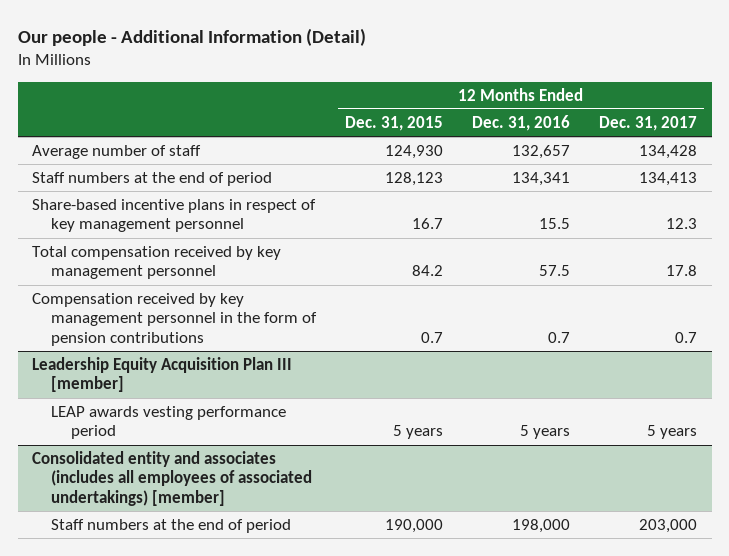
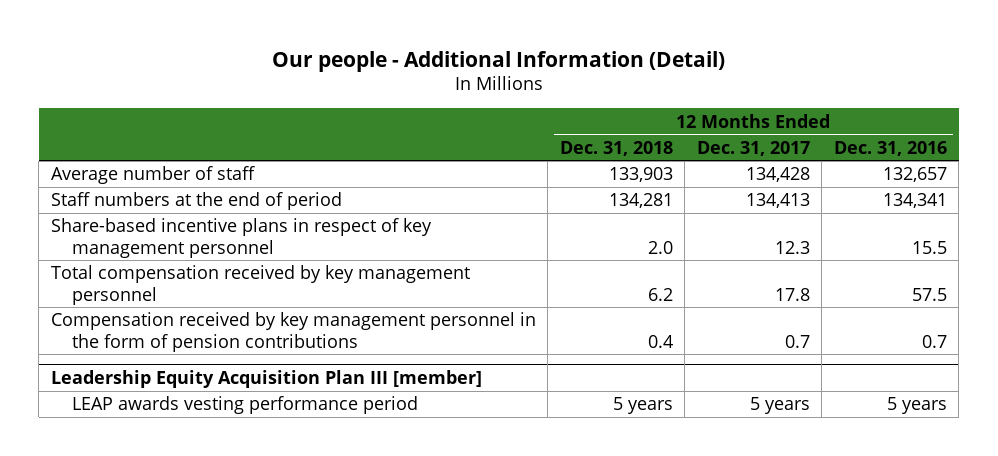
- | 12 Months Ended Dec. 31, 2015 | 12 Months Ended Dec. 31, 2016 | 12 Months Ended Dec. 31, 2017
+ | 12 Months Ended Dec. 31, 2018 | 12 Months Ended Dec. 31, 2017 | 12 Months Ended Dec. 31, 2016
- Consolidated entity and associates (includes all employees of associated undertakings) [member]
- Staff numbers at the end of period | 190,000 | 198,000 | 203,000

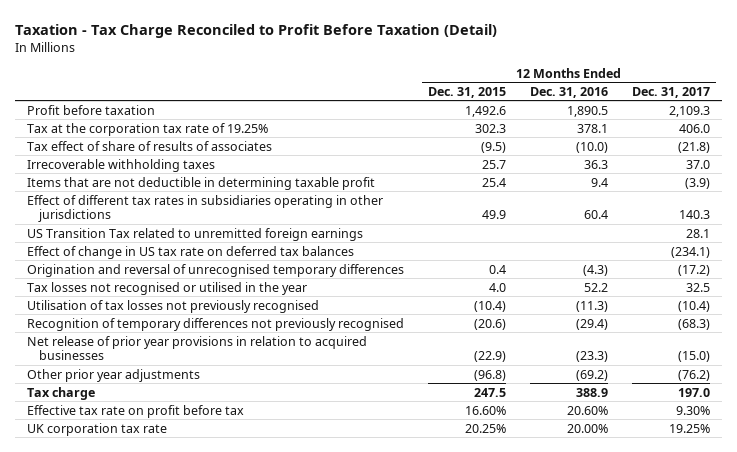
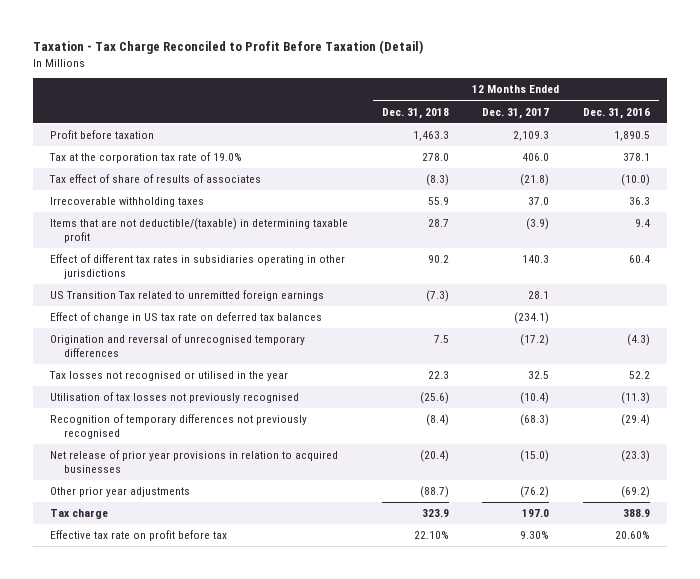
- | 12 Months Ended Dec. 31, 2015 | 12 Months Ended Dec. 31, 2016 | 12 Months Ended Dec. 31, 2017
+ | 12 Months Ended Dec. 31, 2018 | 12 Months Ended Dec. 31, 2017 | 12 Months Ended Dec. 31, 2016
- Tax at the corporation tax rate of 19.25% | 302.3 | 378.1 | 406.0
+ Tax at the corporation tax rate of 19.0% | 278.0 | 406.0 | 378.1
- Items that are not deductible in determining taxable profit | 25.4 | 9.4 | (3.9)
+ Items that are not deductible/(taxable) in determining taxable profit | 28.7 | (3.9) | 9.4
- UK corporation tax rate | 20.25% | 20.00% | 19.25%

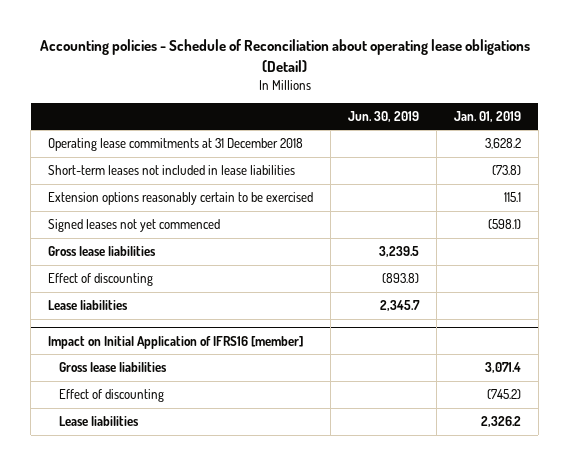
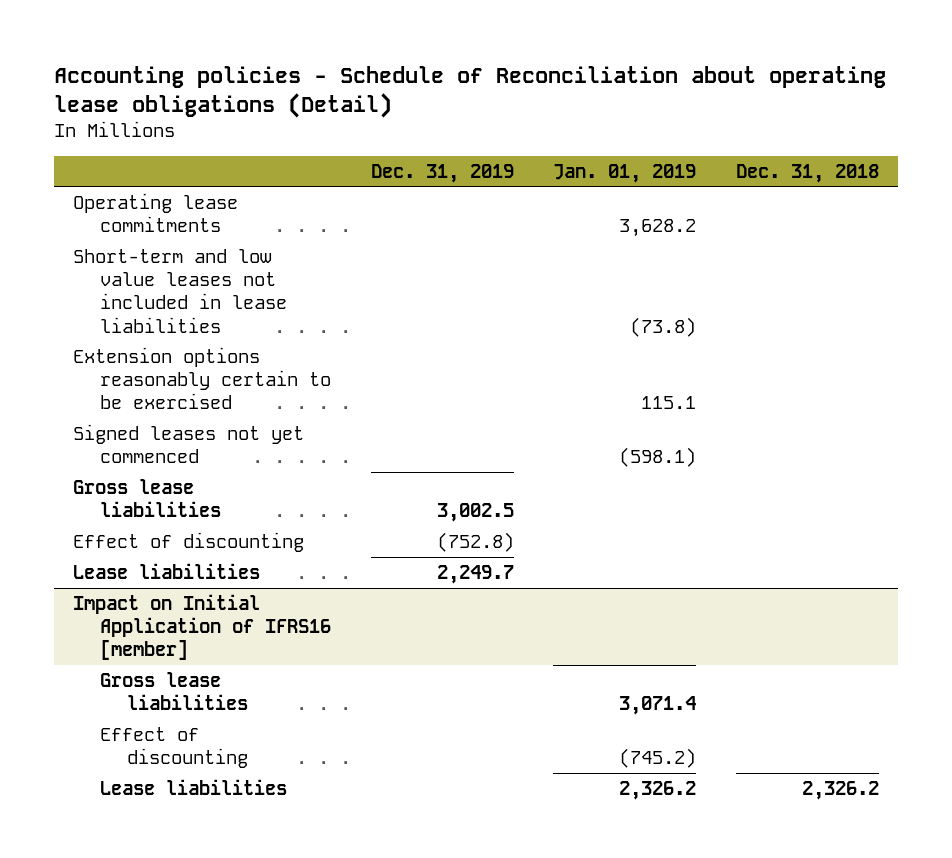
- | Jun. 30, 2019 | Jan. 01, 2019
+ | Dec. 31, 2019 | Jan. 01, 2019 | Dec. 31, 2018
- Operating lease commitments at 31 December 2018 | | 3,628.2
- Short-term leases not included in lease liabilities | | (73.8)
+ Operating lease commitments | | 3,628.2 |
+ Short-term and low value leases not included in lease liabilities | | (73.8) |

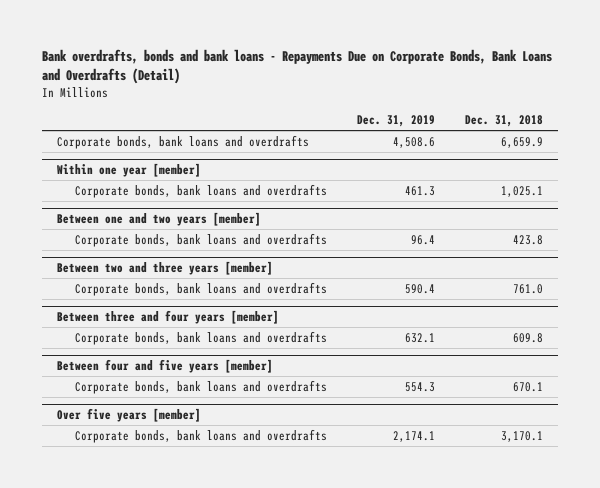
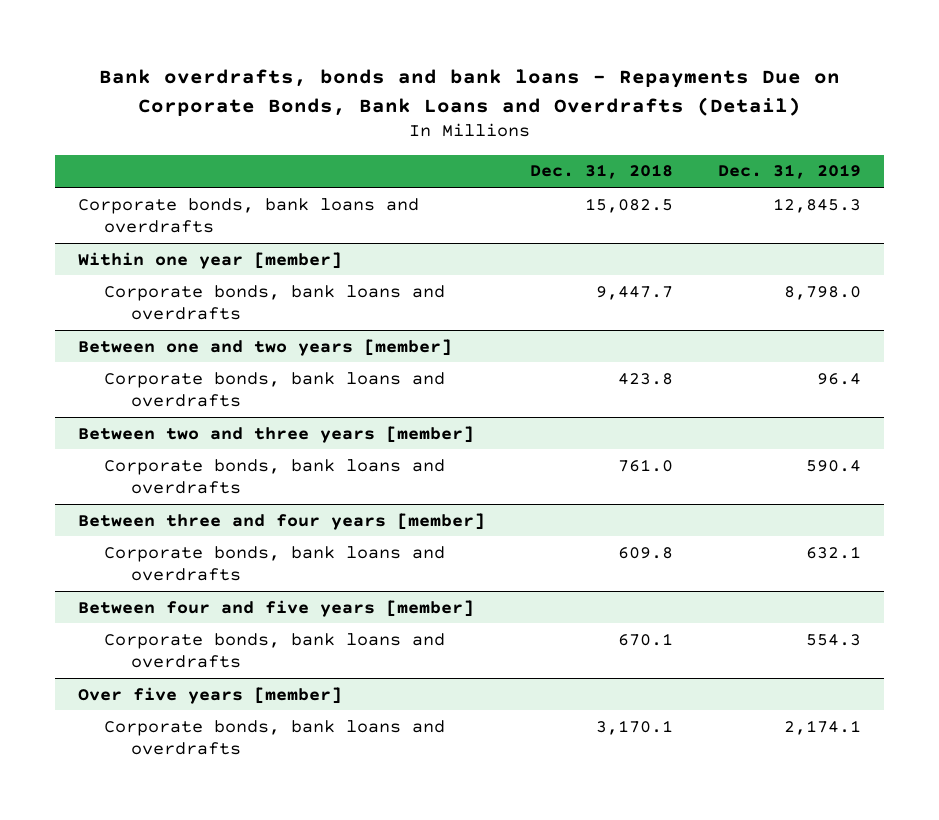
- | Dec. 31, 2019 | Dec. 31, 2018
+ | Dec. 31, 2018 | Dec. 31, 2019
- Corporate bonds, bank loans and overdrafts | 4,508.6 | 6,659.9
+ Corporate bonds, bank loans and overdrafts | 15,082.5 | 12,845.3
@ Within one year [member]
- Corporate bonds, bank loans and overdrafts | 461.3 | 1,025.1
+ Corporate bonds, bank loans and overdrafts | 9,447.7 | 8,798.0

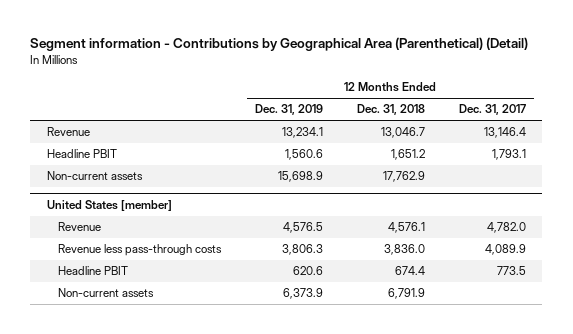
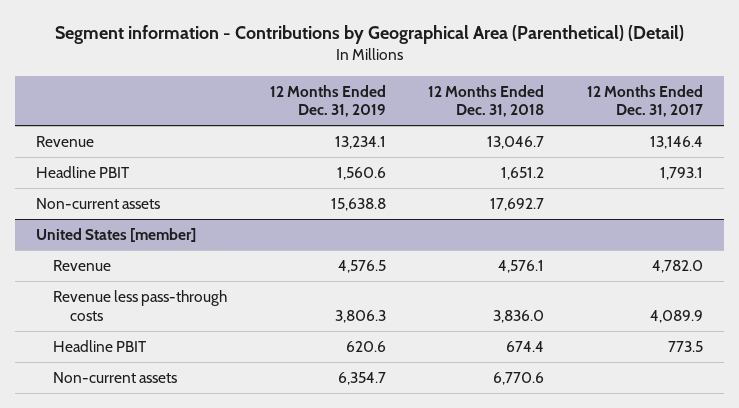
- Non-current assets | 15,698.9 | 17,762.9 |
+ Non-current assets | 15,638.8 | 17,692.7 |
@ United States [member]
- Non-current assets | 6,373.9 | 6,791.9 |
+ Non-current assets | 6,354.7 | 6,770.6 |

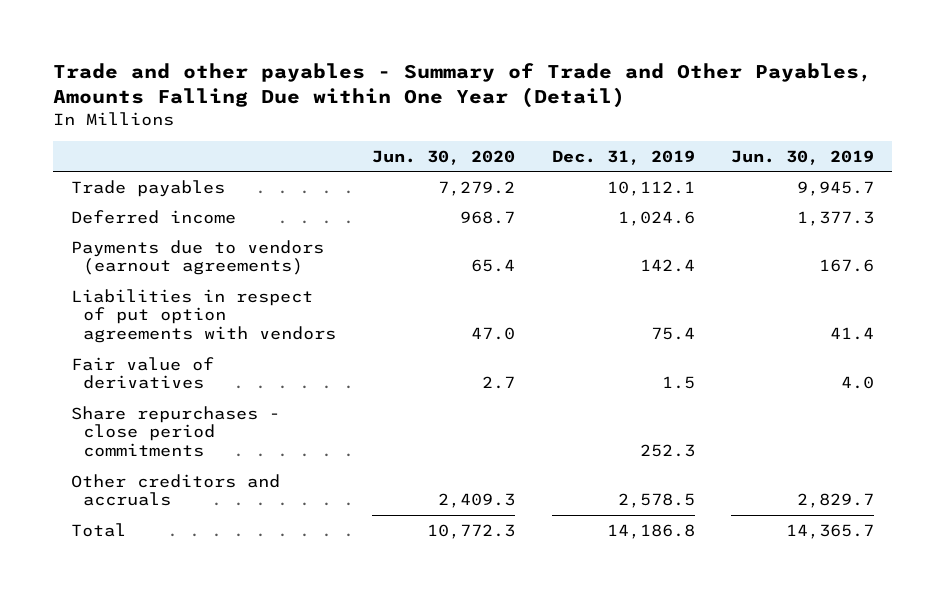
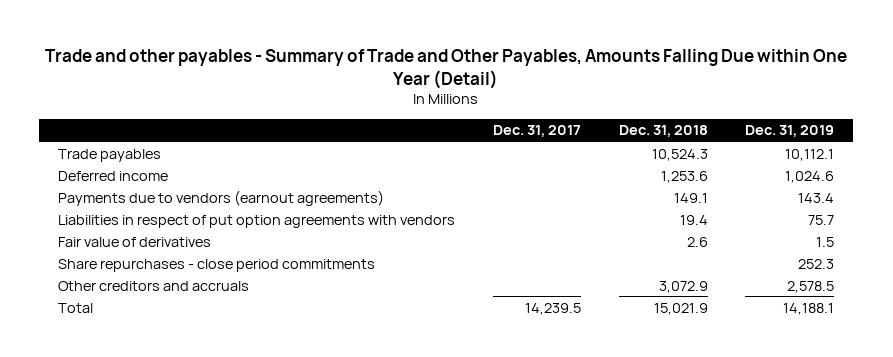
- | Jun. 30, 2020 | Dec. 31, 2019 | Jun. 30, 2019
+ | Dec. 31, 2017 | Dec. 31, 2018 | Dec. 31, 2019
- Payments due to vendors (earnout agreements) | 65.4 | 142.4 | 167.6
- Liabilities in respect of put option agreements with vendors | 47.0 | 75.4 | 41.4
+ Payments due to vendors (earnout agreements) | | 149.1 | 143.4
+ Liabilities in respect of put option agreements with vendors | | 19.4 | 75.7
- Total | 10,772.3 | 14,186.8 | 14,365.7
+ Total | 14,239.5 | 15,021.9 | 14,188.1

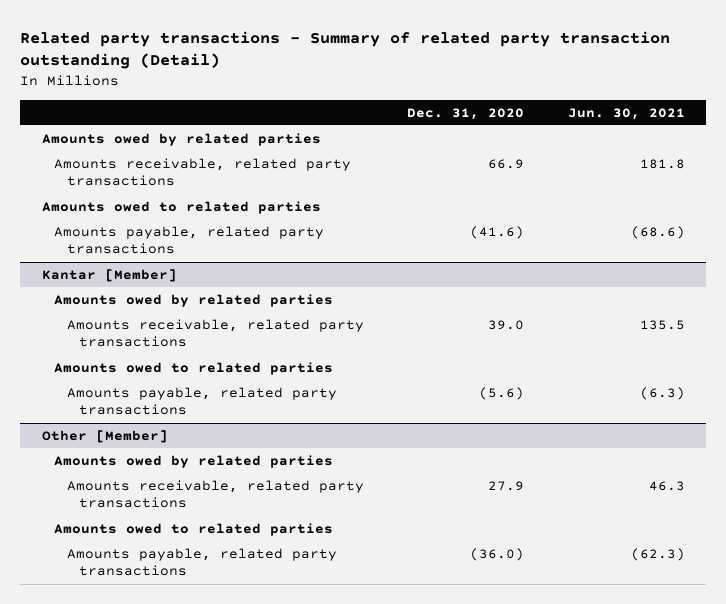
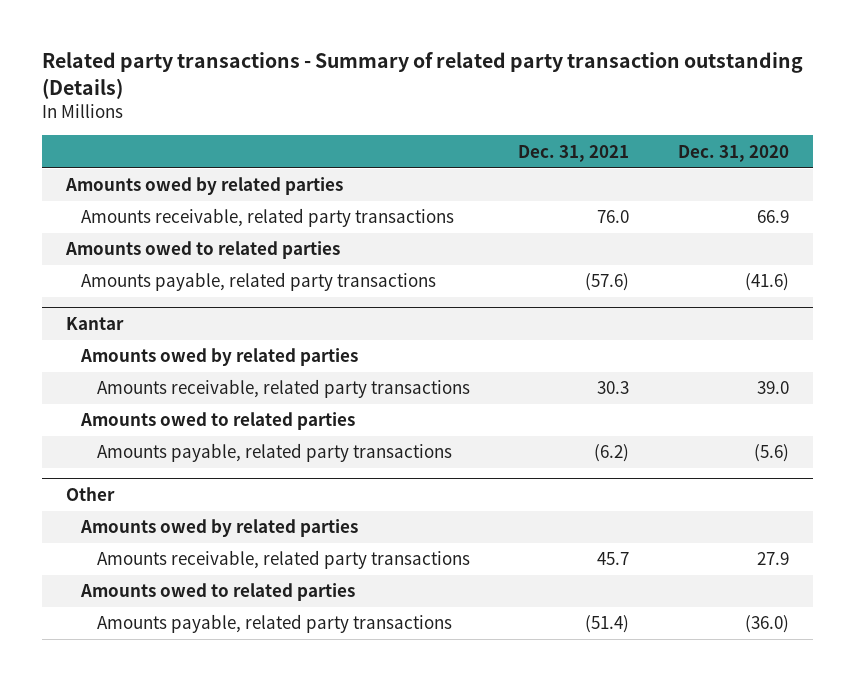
- Related party transactions - Summary of related party transaction outstanding (Detail)
+ Related party transactions - Summary of related party transaction outstanding (Details)
- | Dec. 31, 2020 | Jun. 30, 2021
+ | Dec. 31, 2021 | Dec. 31, 2020
- Kantar [Member]
+ Kantar
- Other [Member]
+ Other

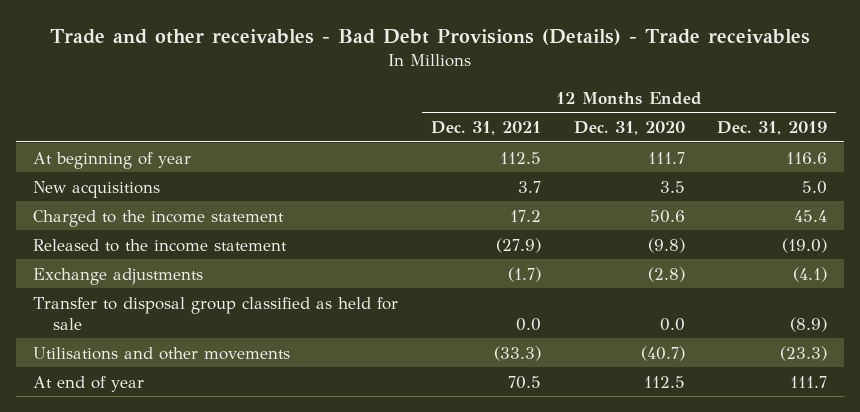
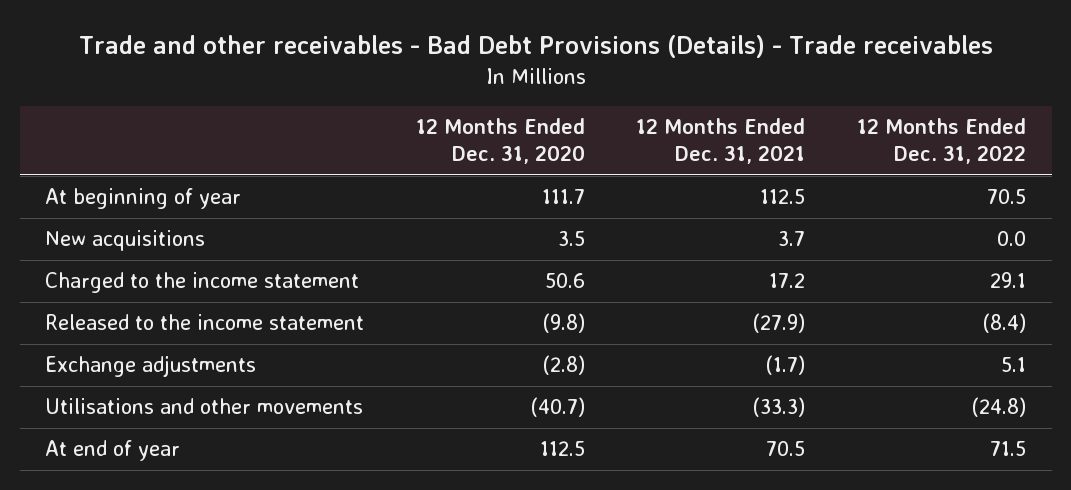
- | 12 Months Ended Dec. 31, 2021 | 12 Months Ended Dec. 31, 2020 | 12 Months Ended Dec. 31, 2019
+ | 12 Months Ended Dec. 31, 2020 | 12 Months Ended Dec. 31, 2021 | 12 Months Ended Dec. 31, 2022
- Transfer to disposal group classified as held for sale | 0.0 | 0.0 | (8.9)

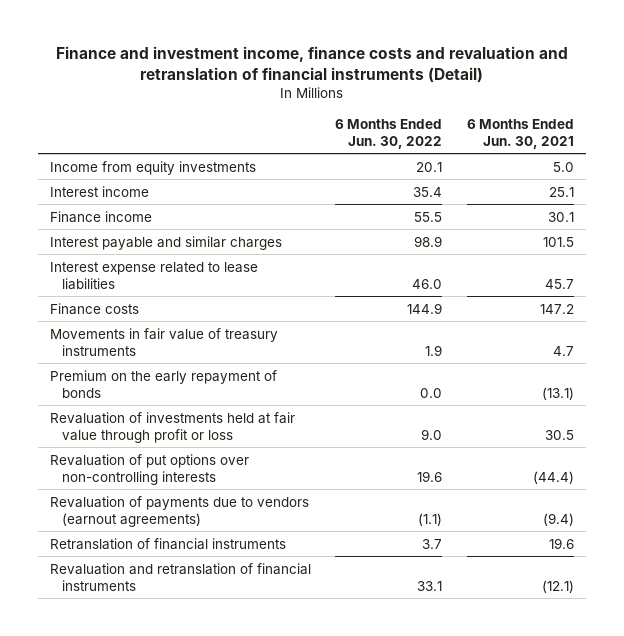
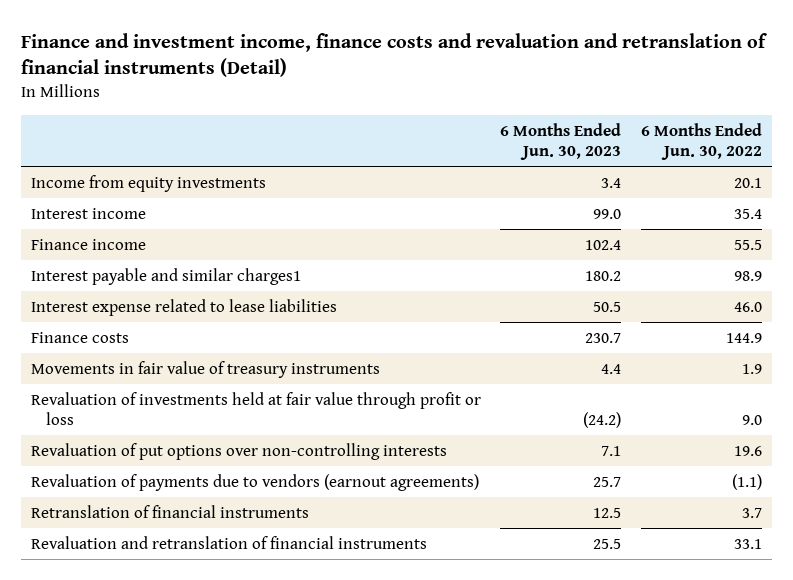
- | 6 Months Ended Jun. 30, 2022 | 6 Months Ended Jun. 30, 2021
+ | 6 Months Ended Jun. 30, 2023 | 6 Months Ended Jun. 30, 2022
- Interest payable and similar charges | 98.9 | 101.5
+ Interest payable and similar charges1 | 180.2 | 98.9
- Premium on the early repayment of bonds | 0.0 | (13.1)

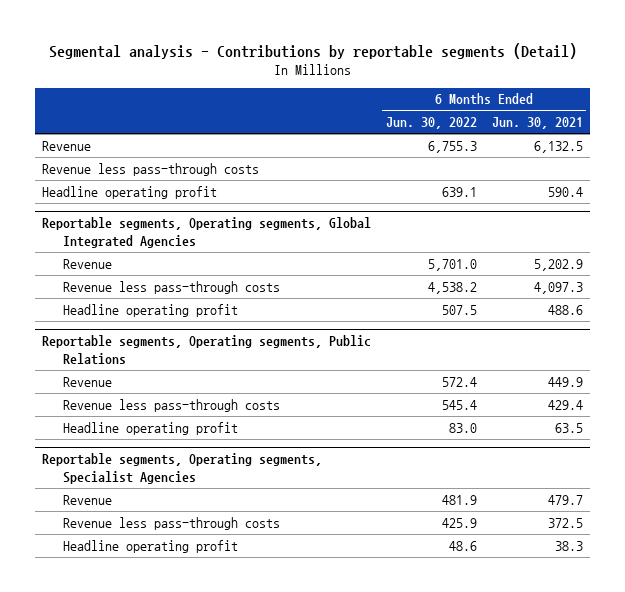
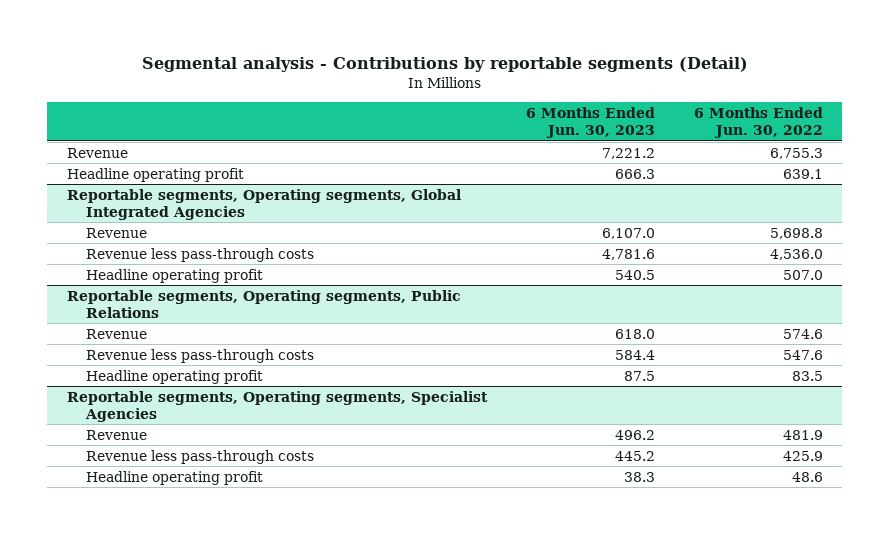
- | 6 Months Ended Jun. 30, 2022 | 6 Months Ended Jun. 30, 2021
+ | 6 Months Ended Jun. 30, 2023 | 6 Months Ended Jun. 30, 2022
- Revenue less pass-through costs
@ Reportable segments, Operating segments, Global Integrated Agencies
- Revenue | 5,701.0 | 5,202.9
- Revenue less pass-through costs | 4,538.2 | 4,097.3
- Headline operating profit | 507.5 | 488.6
+ Revenue | 6,107.0 | 5,698.8
+ Revenue less pass-through costs | 4,781.6 | 4,536.0
+ Headline operating profit | 540.5 | 507.0
@ Reportable segments, Operating segments, Public Relations
- Revenue | 572.4 | 449.9
- Revenue less pass-through costs | 545.4 | 429.4
- Headline operating profit | 83.0 | 63.5
+ Revenue | 618.0 | 574.6
+ Revenue less pass-through costs | 584.4 | 547.6
+ Headline operating profit | 87.5 | 83.5

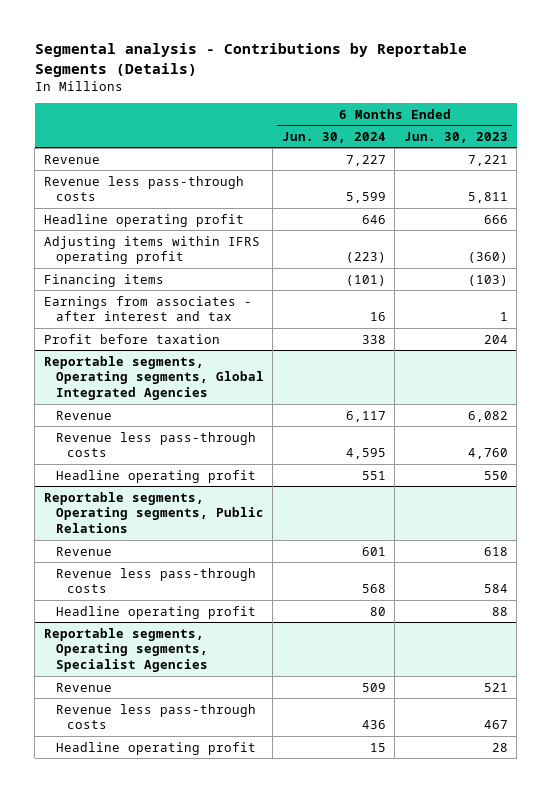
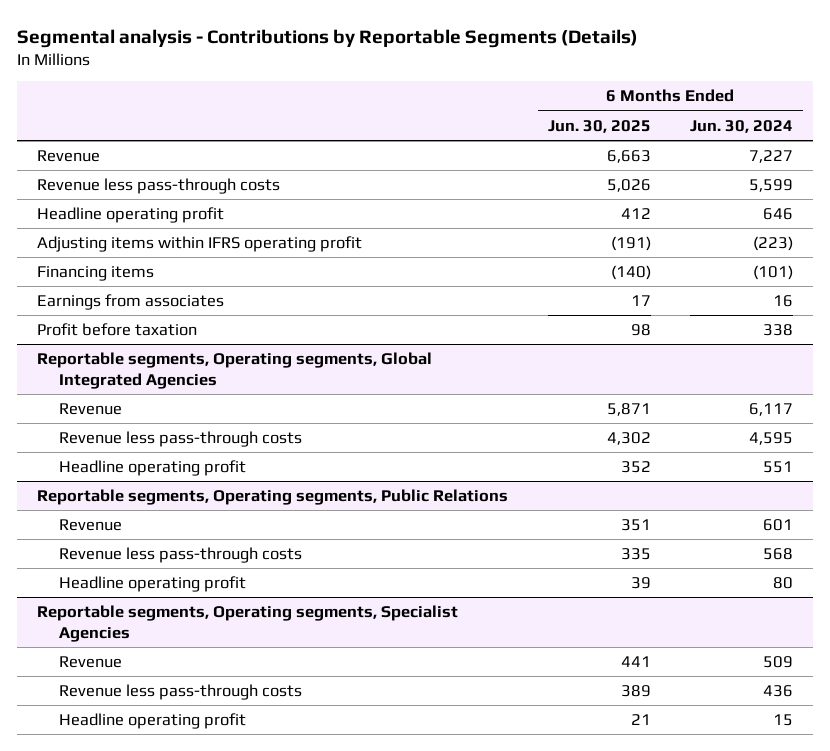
- | 6 Months Ended Jun. 30, 2024 | 6 Months Ended Jun. 30, 2023
+ | 6 Months Ended Jun. 30, 2025 | 6 Months Ended Jun. 30, 2024
- Earnings from associates - after interest and tax | 16 | 1
+ Earnings from associates | 17 | 16

